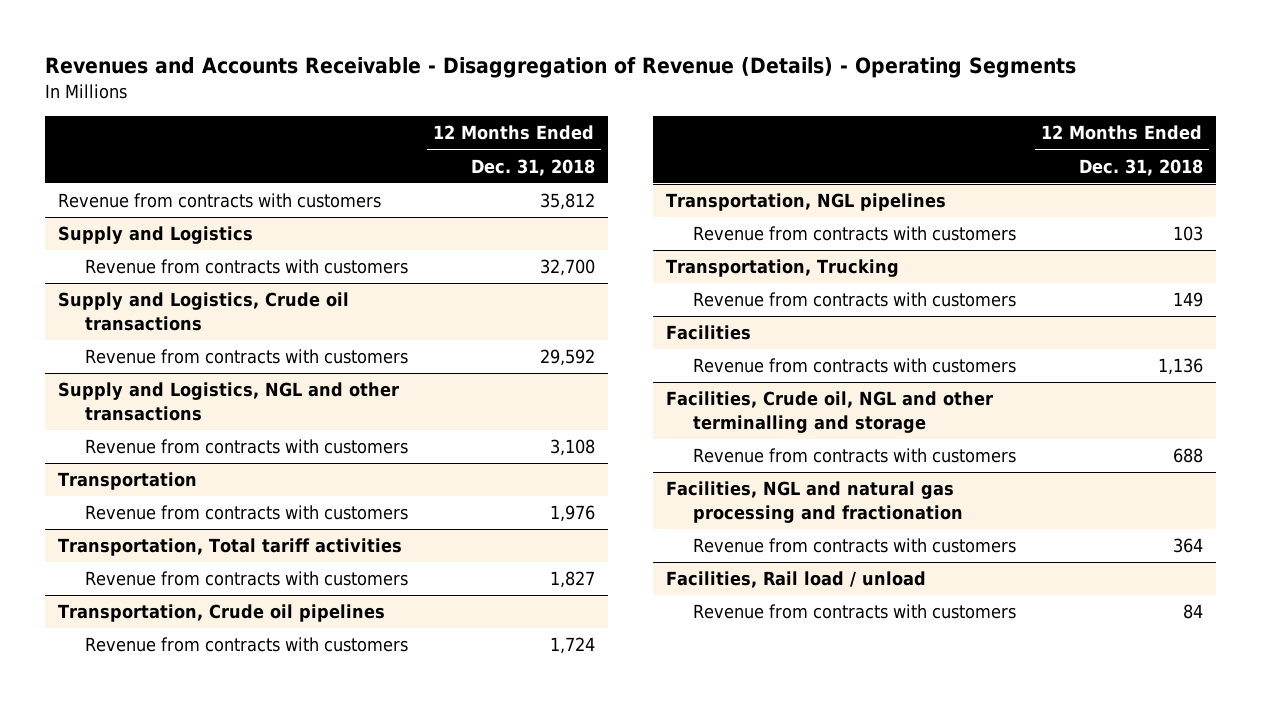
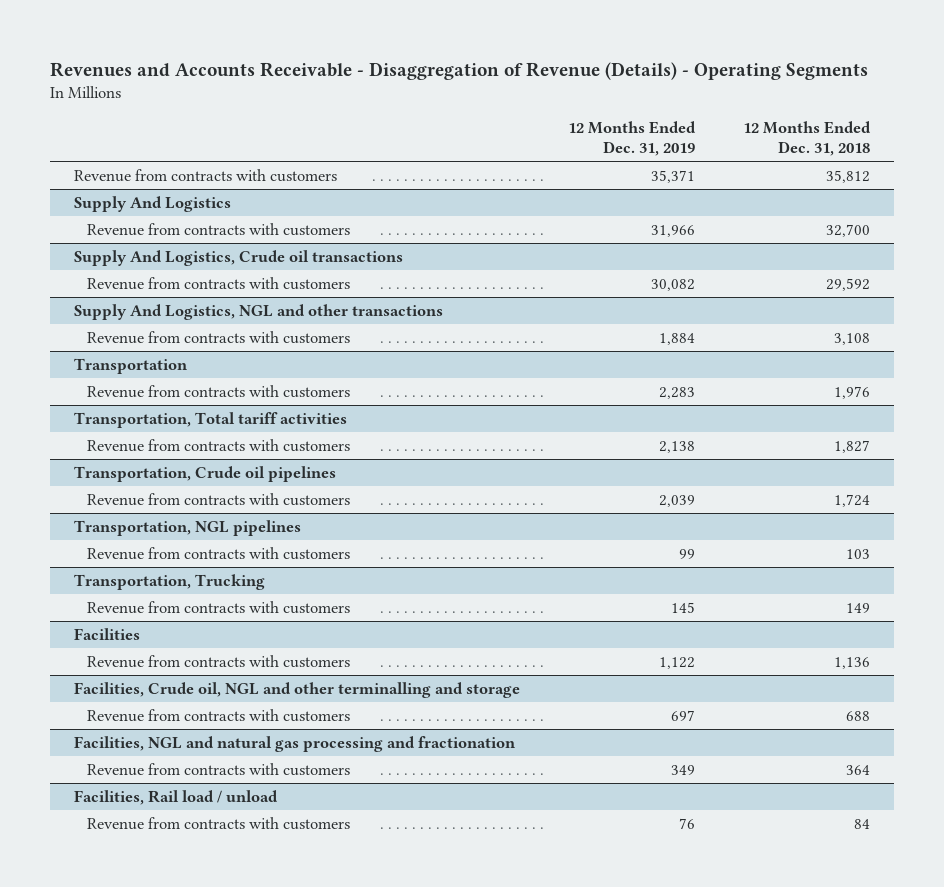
- | 12 Months Ended Dec. 31, 2018
+ | 12 Months Ended Dec. 31, 2019 | 12 Months Ended Dec. 31, 2018
- Supply and Logistics
+ Supply And Logistics
- Supply and Logistics, Crude oil transactions
+ Supply And Logistics, Crude oil transactions
- Supply and Logistics, NGL and other transactions
+ Supply And Logistics, NGL and other transactions

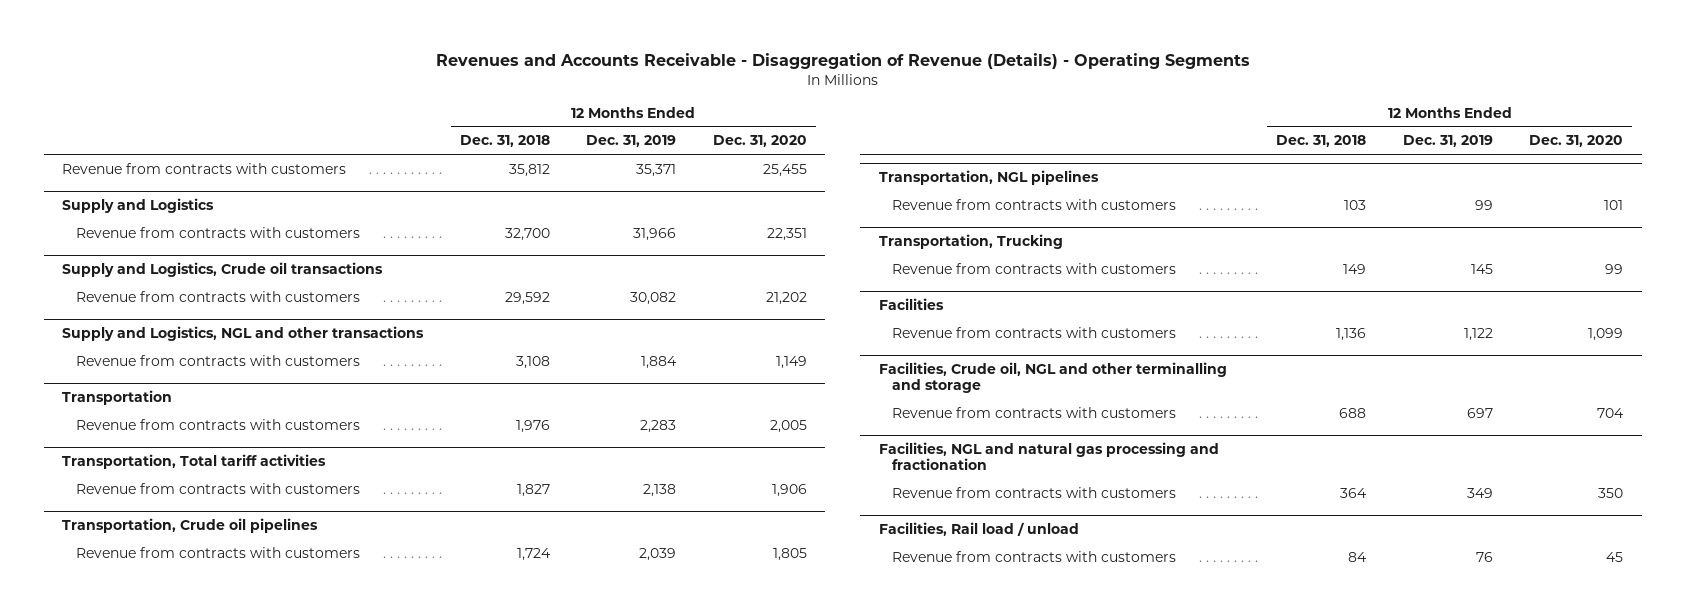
- | 12 Months Ended Dec. 31, 2019 | 12 Months Ended Dec. 31, 2018
+ | 12 Months Ended Dec. 31, 2018 | 12 Months Ended Dec. 31, 2019 | 12 Months Ended Dec. 31, 2020
- Supply And Logistics
+ Supply and Logistics
- Supply And Logistics, Crude oil transactions
+ Supply and Logistics, Crude oil transactions
- Supply And Logistics, NGL and other transactions
+ Supply and Logistics, NGL and other transactions

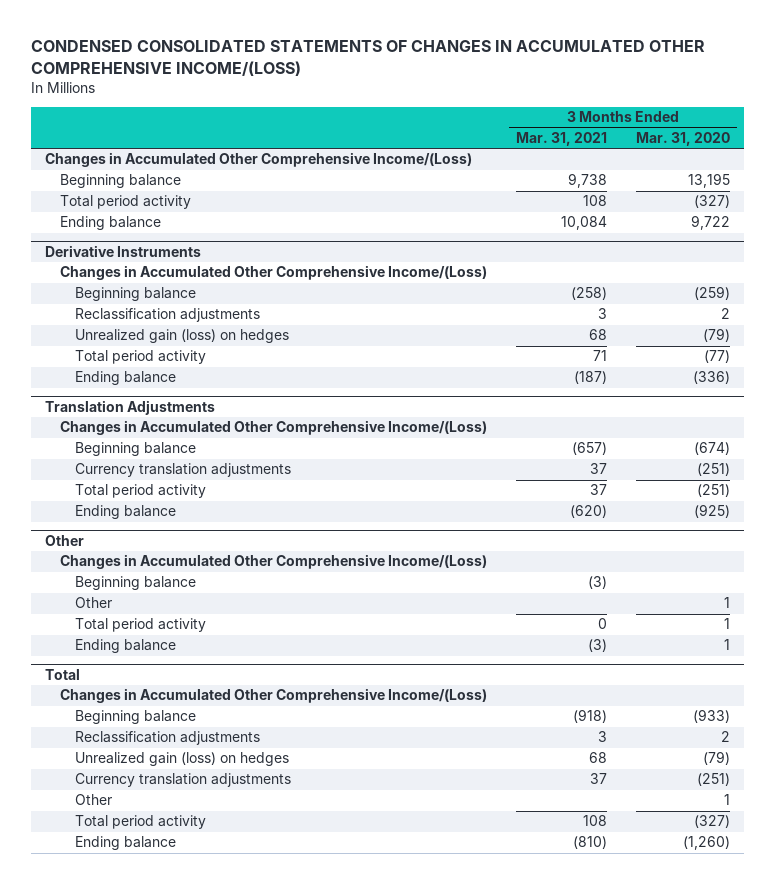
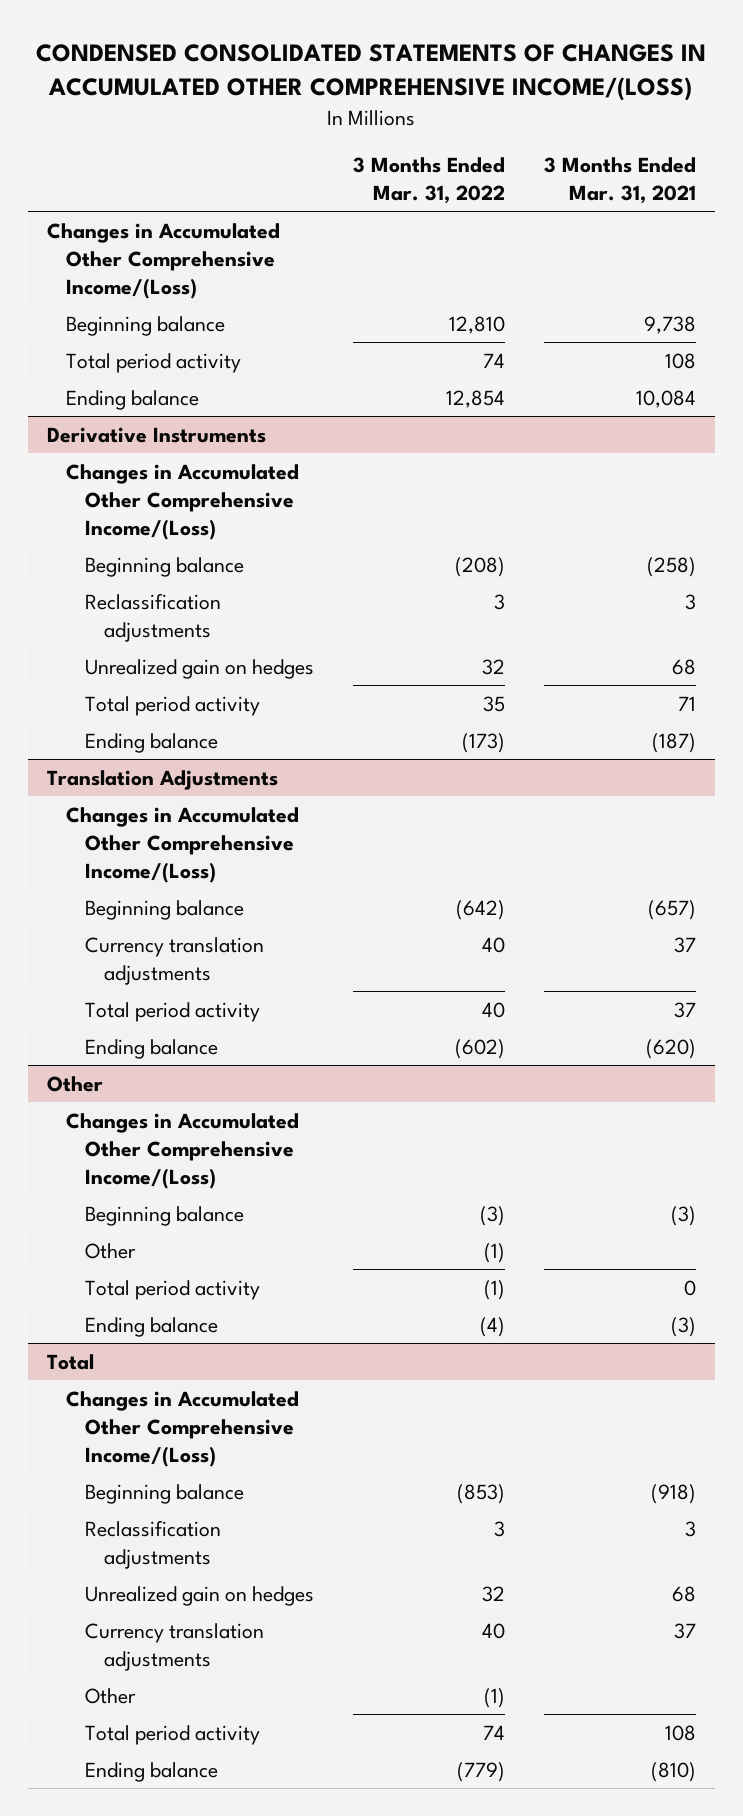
- | 3 Months Ended Mar. 31, 2021 | 3 Months Ended Mar. 31, 2020
+ | 3 Months Ended Mar. 31, 2022 | 3 Months Ended Mar. 31, 2021
@ Derivative Instruments
- Unrealized gain (loss) on hedges | 68 | (79)
+ Unrealized gain on hedges | 32 | 68
@ Total
- Unrealized gain (loss) on hedges | 68 | (79)
+ Unrealized gain on hedges | 32 | 68

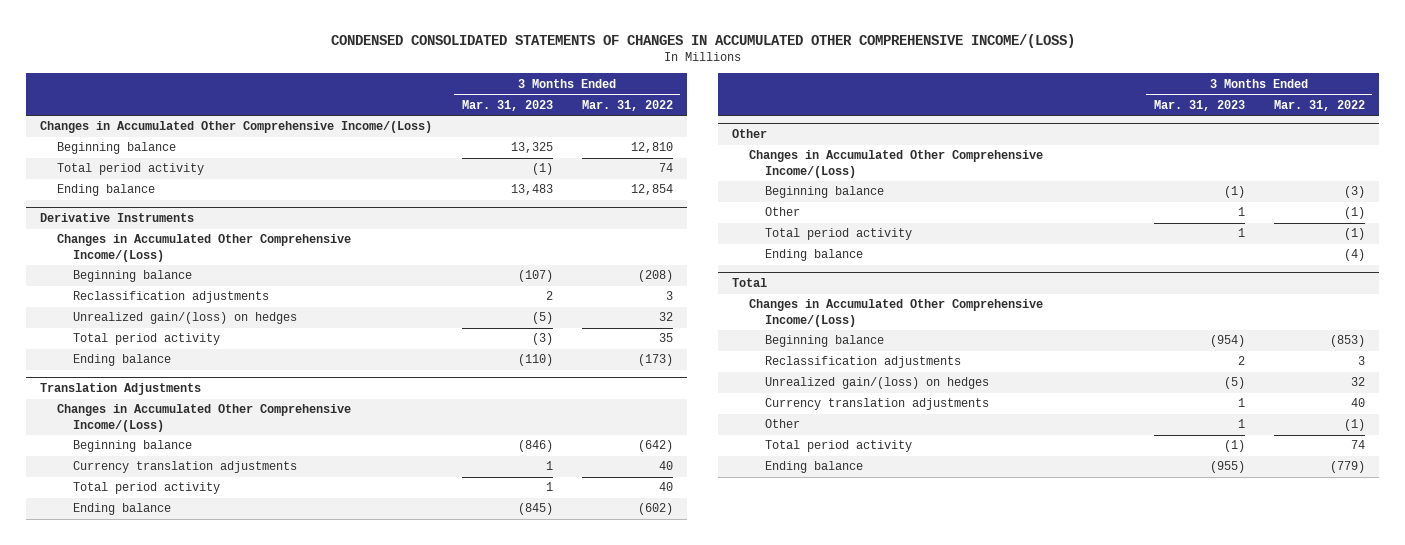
- | 3 Months Ended Mar. 31, 2022 | 3 Months Ended Mar. 31, 2021
+ | 3 Months Ended Mar. 31, 2023 | 3 Months Ended Mar. 31, 2022
@ Derivative Instruments
- Unrealized gain on hedges | 32 | 68
+ Unrealized gain/(loss) on hedges | (5) | 32
@ Total
- Unrealized gain on hedges | 32 | 68
+ Unrealized gain/(loss) on hedges | (5) | 32

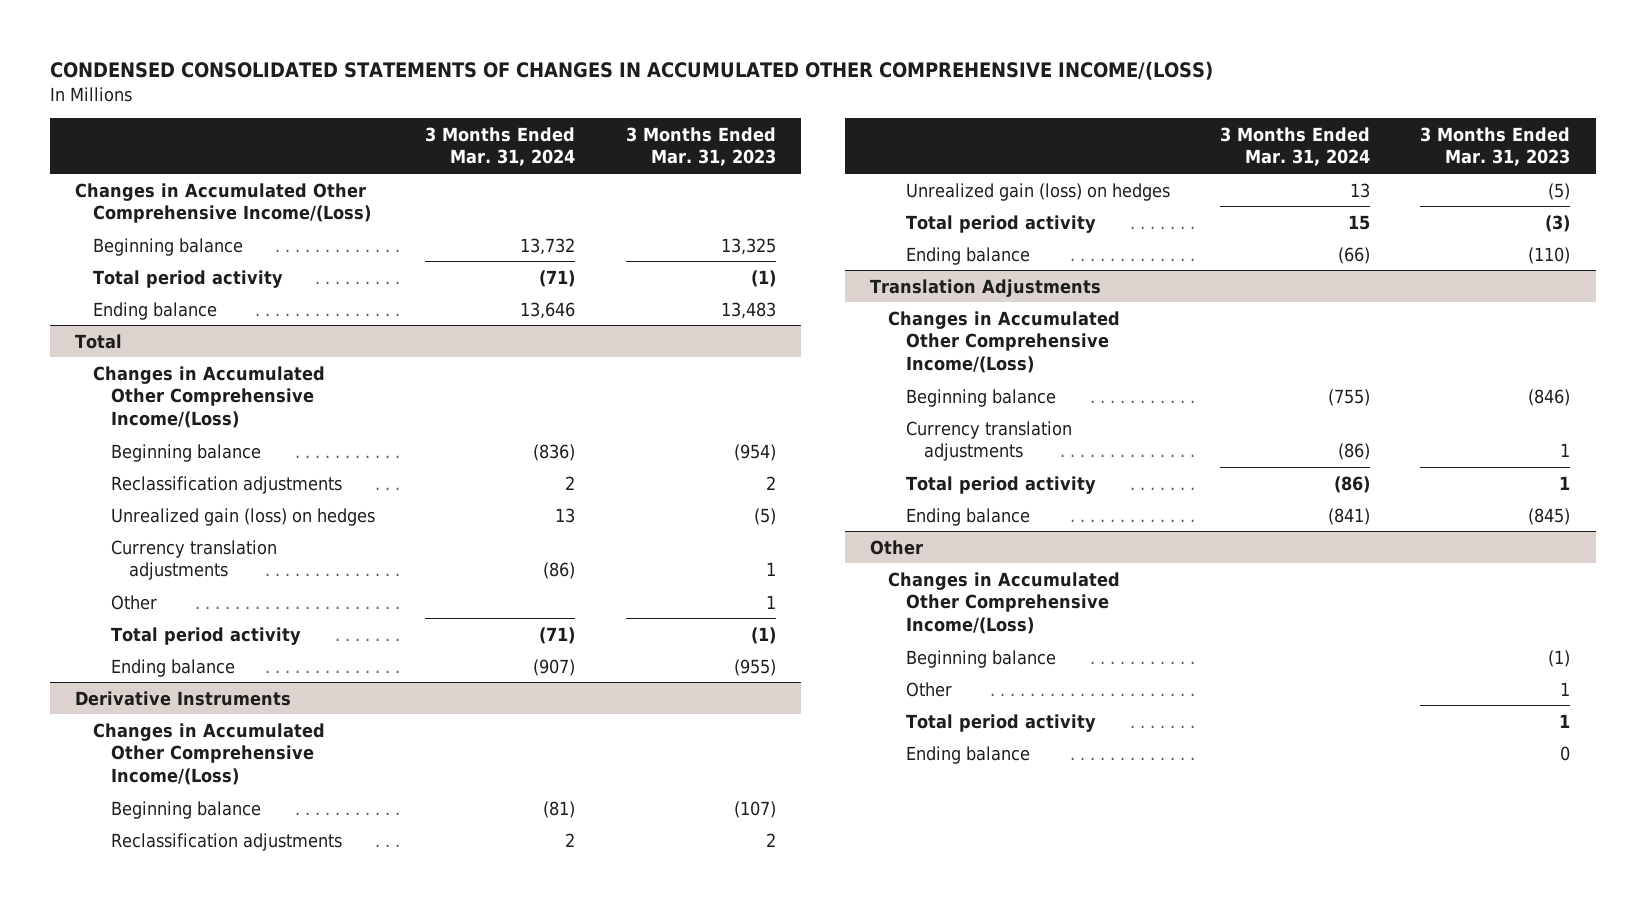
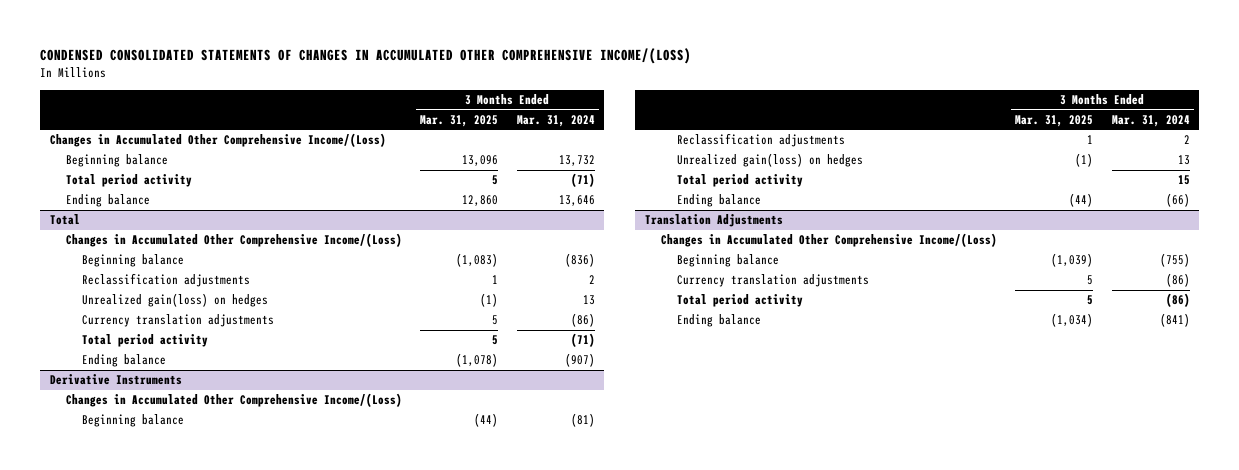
- | 3 Months Ended Mar. 31, 2024 | 3 Months Ended Mar. 31, 2023
+ | 3 Months Ended Mar. 31, 2025 | 3 Months Ended Mar. 31, 2024
@ Total
- Unrealized gain (loss) on hedges | 13 | (5)
+ Unrealized gain(loss) on hedges | (1) | 13
- Other | | 1
@ Derivative Instruments
- Unrealized gain (loss) on hedges | 13 | (5)
+ Unrealized gain(loss) on hedges | (1) | 13
- Other
- Changes in Accumulated Other Comprehensive Income/(Loss)
- Beginning balance | | (1)
- Other | | 1
- Total period activity | | 1
- Ending balance | | 0

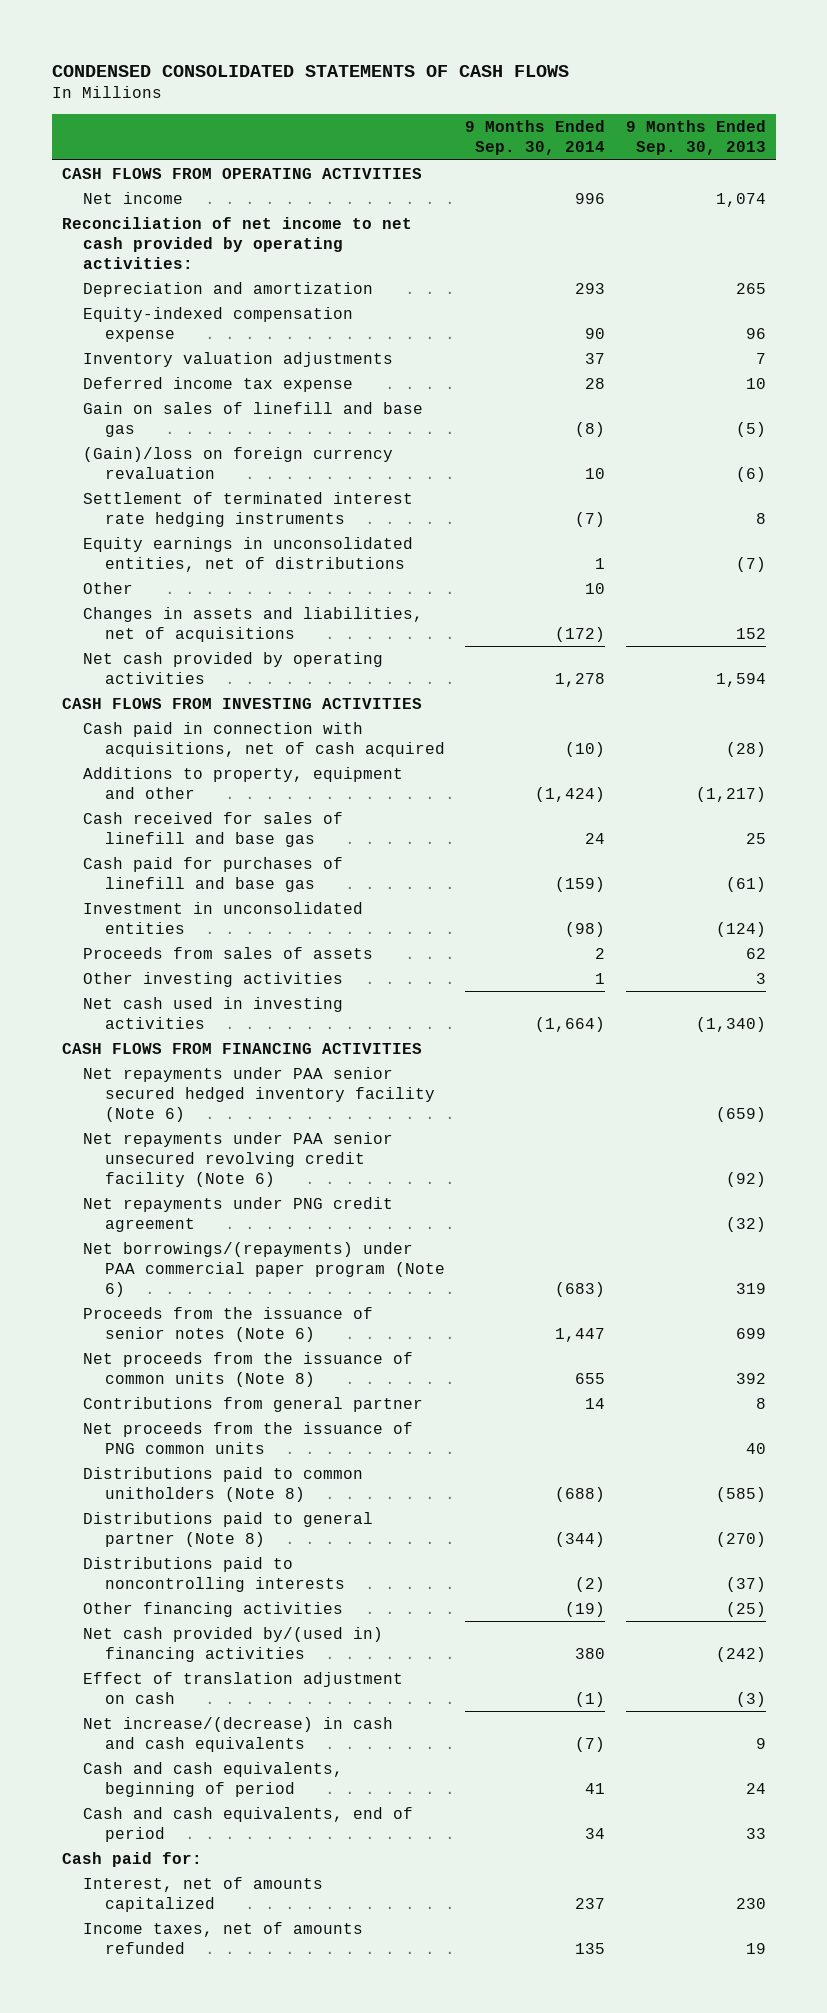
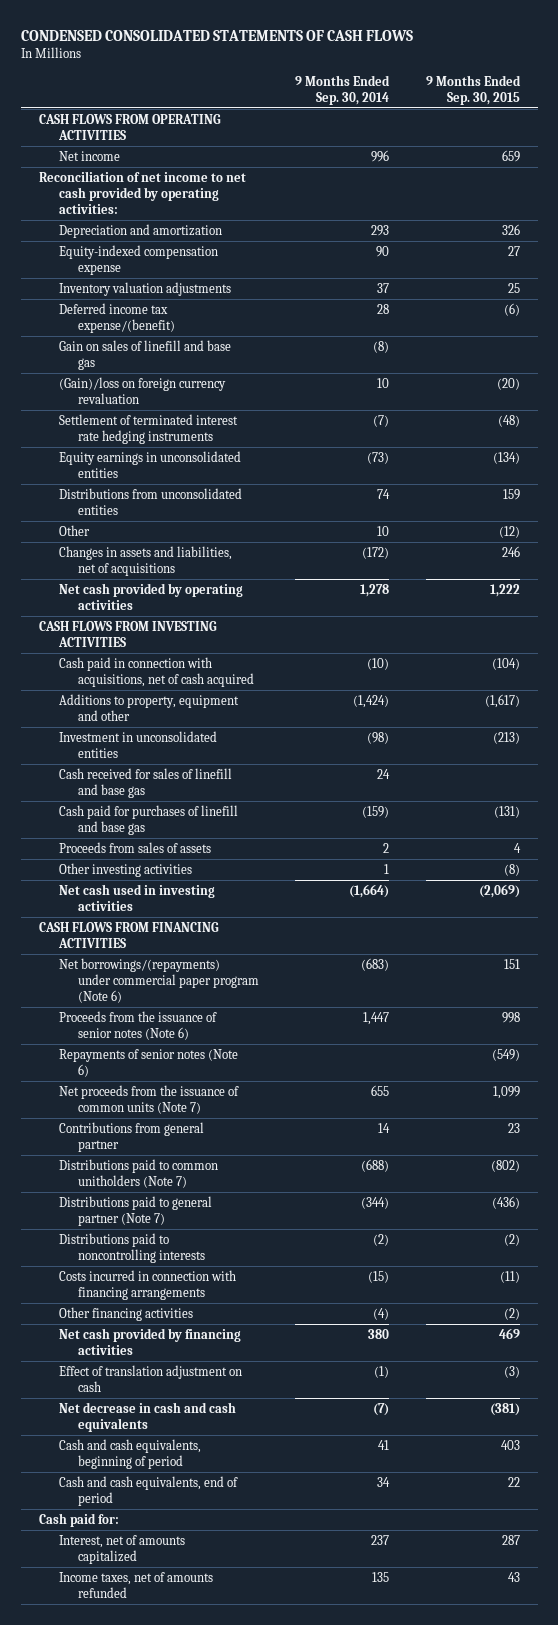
- | 9 Months Ended Sep. 30, 2014 | 9 Months Ended Sep. 30, 2013
+ | 9 Months Ended Sep. 30, 2014 | 9 Months Ended Sep. 30, 2015
- Deferred income tax expense | 28 | 10
+ Deferred income tax expense/(benefit) | 28 | (6)
- Equity earnings in unconsolidated entities, net of distributions | 1 | (7)
+ Equity earnings in unconsolidated entities | (73) | (134)
+ Distributions from unconsolidated entities | 74 | 159
moved up: Investment in unconsolidated entities | (98) | (213)
- Net repayments under PAA senior secured hedged inventory facility (Note 6) | | (659)
- Net repayments under PAA senior unsecured revolving credit facility (Note 6) | | (92)
- Net repayments under PNG credit agreement | | (32)
- Net borrowings/(repayments) under PAA commercial paper program (Note 6) | (683) | 319
+ Net borrowings/(repayments) under commercial paper program (Note 6) | (683) | 151
- Net proceeds from the issuance of common units (Note 8) | 655 | 392
+ Repayments of senior notes (Note 6) | | (549)
+ Net proceeds from the issuance of common units (Note 7) | 655 | 1,099
- Net proceeds from the issuance of PNG common units | | 40
- Distributions paid to common unitholders (Note 8) | (688) | (585)
- Distributions paid to general partner (Note 8) | (344) | (270)
+ Distributions paid to common unitholders (Note 7) | (688) | (802)
+ Distributions paid to general partner (Note 7) | (344) | (436)
- Other financing activities | (19) | (25)
- Net cash provided by/(used in) financing activities | 380 | (242)
+ Costs incurred in connection with financing arrangements | (15) | (11)
+ Other financing activities | (4) | (2)
+ Net cash provided by financing activities | 380 | 469
- Net increase/(decrease) in cash and cash equivalents | (7) | 9
+ Net decrease in cash and cash equivalents | (7) | (381)

